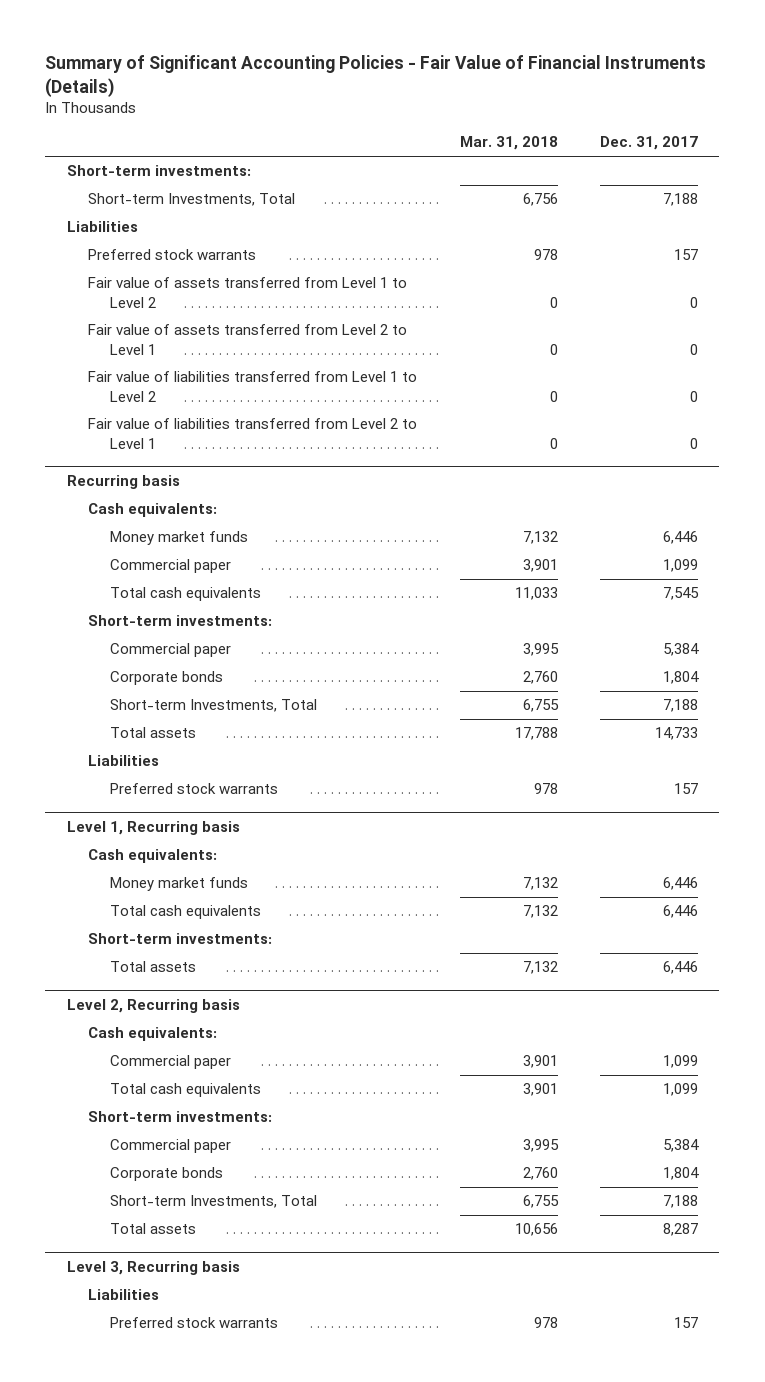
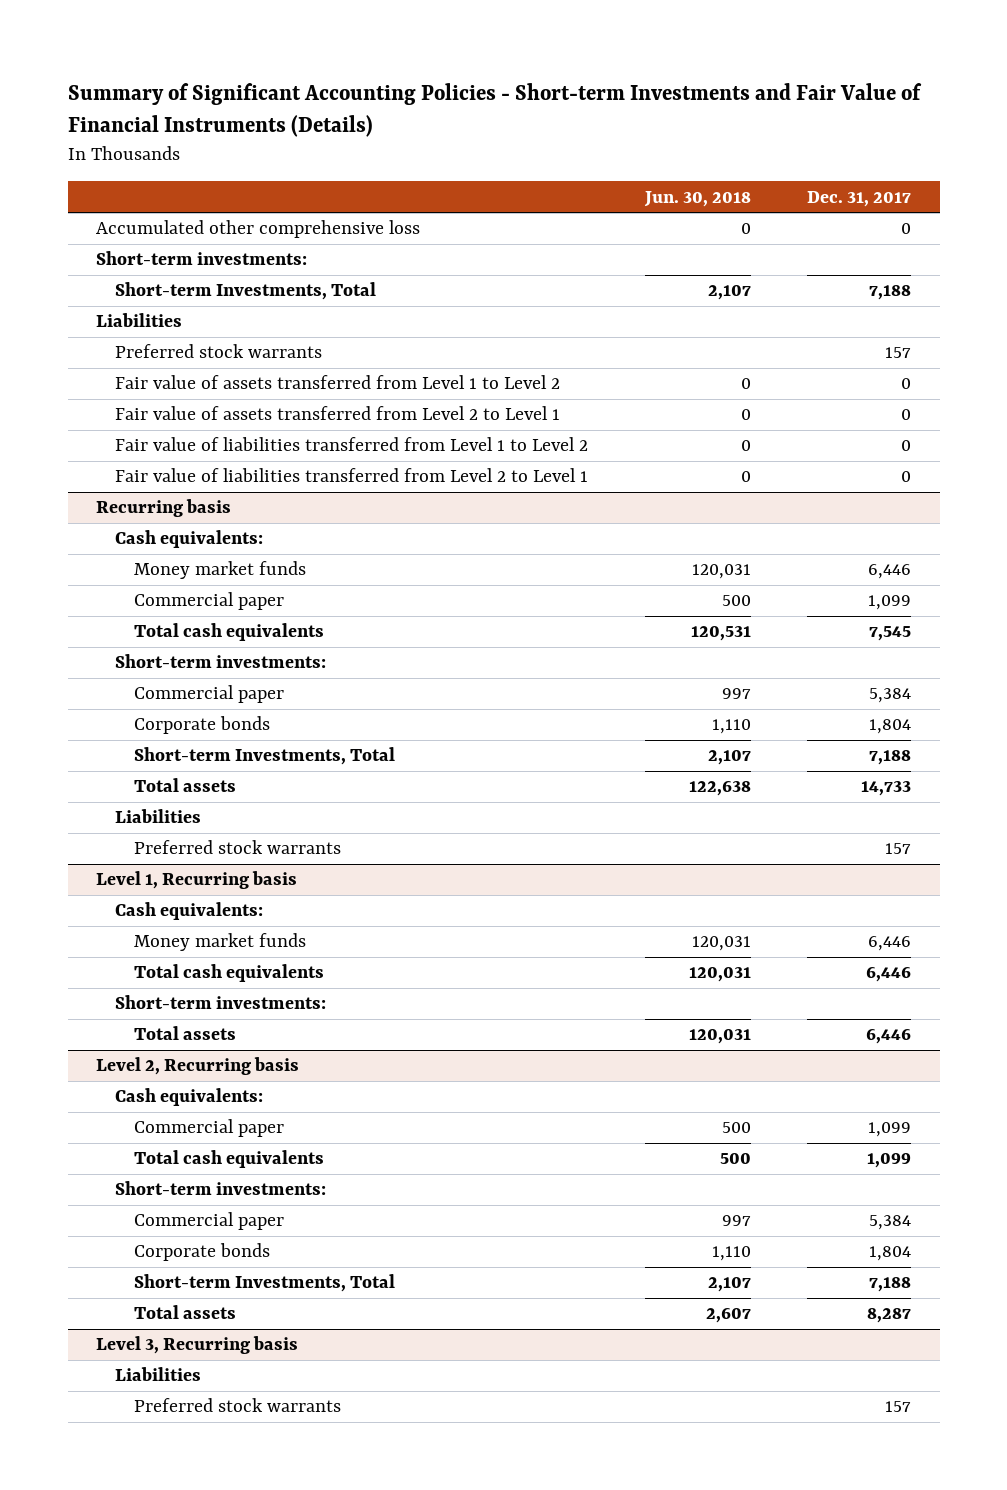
- Summary of Significant Accounting Policies - Fair Value of Financial Instruments (Details)
+ Summary of Significant Accounting Policies - Short-term Investments and Fair Value of Financial Instruments (Details)
- | Mar. 31, 2018 | Dec. 31, 2017
+ | Jun. 30, 2018 | Dec. 31, 2017
+ Accumulated other comprehensive loss | 0 | 0

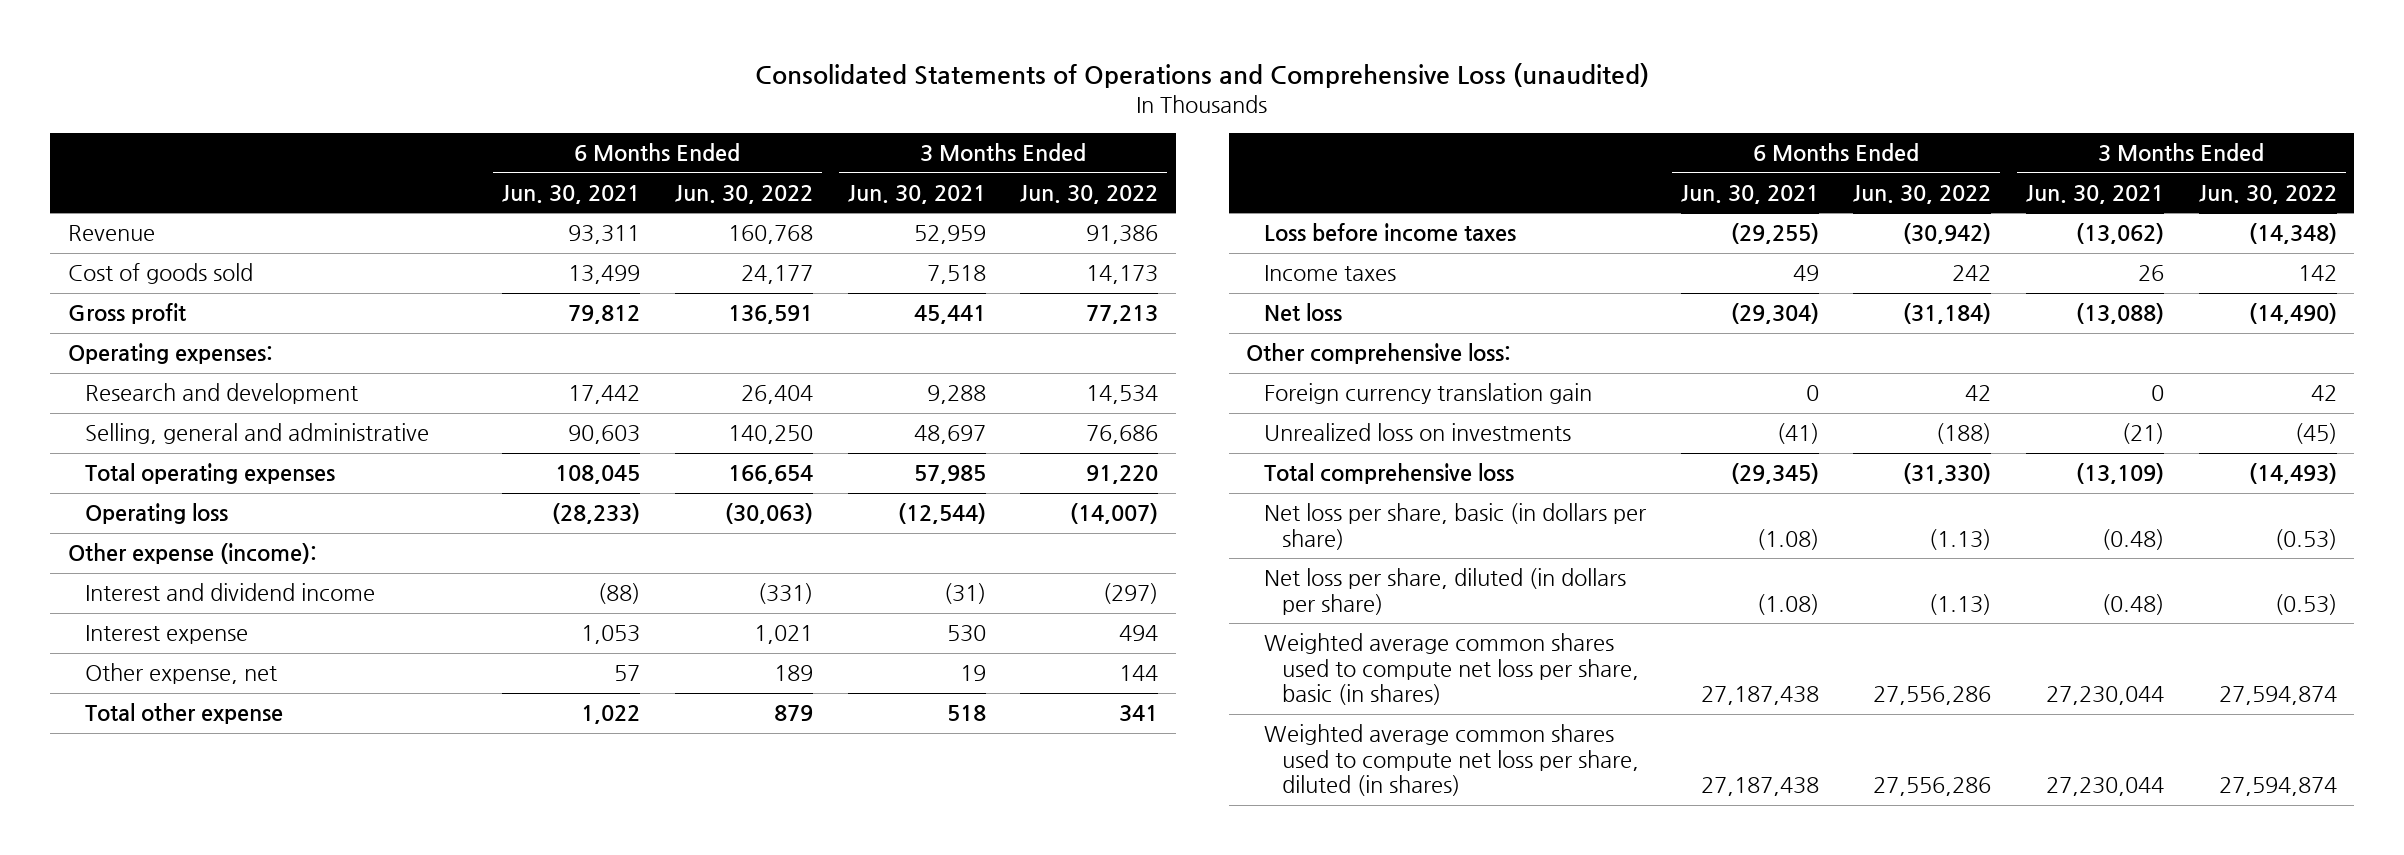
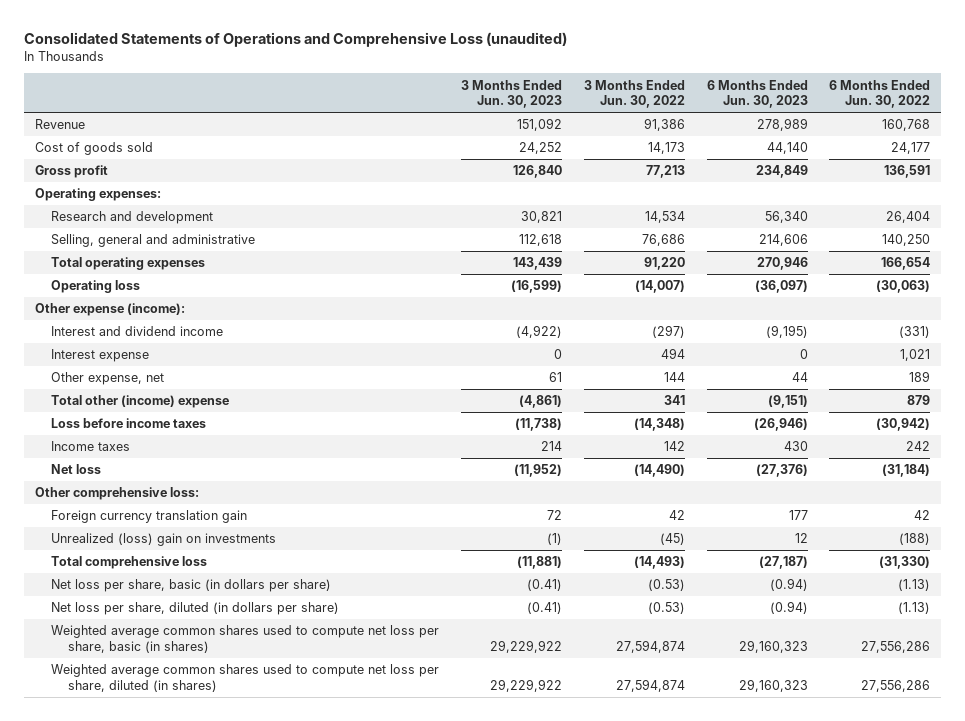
- | 6 Months Ended Jun. 30, 2021 | 6 Months Ended Jun. 30, 2022 | 3 Months Ended Jun. 30, 2021 | 3 Months Ended Jun. 30, 2022
+ | 3 Months Ended Jun. 30, 2023 | 3 Months Ended Jun. 30, 2022 | 6 Months Ended Jun. 30, 2023 | 6 Months Ended Jun. 30, 2022
- Total other expense | 1,022 | 879 | 518 | 341
+ Total other (income) expense | (4,861) | 341 | (9,151) | 879
- Unrealized loss on investments | (41) | (188) | (21) | (45)
+ Unrealized (loss) gain on investments | (1) | (45) | 12 | (188)

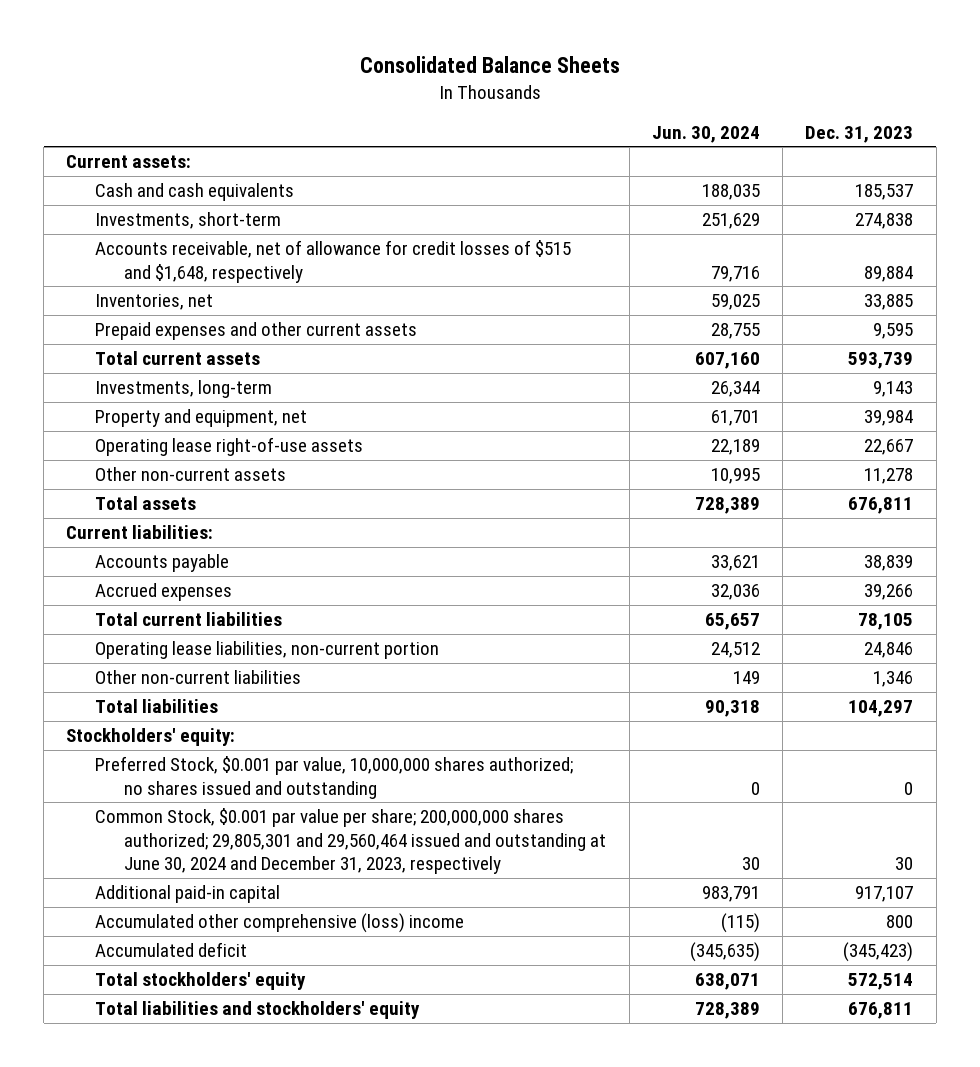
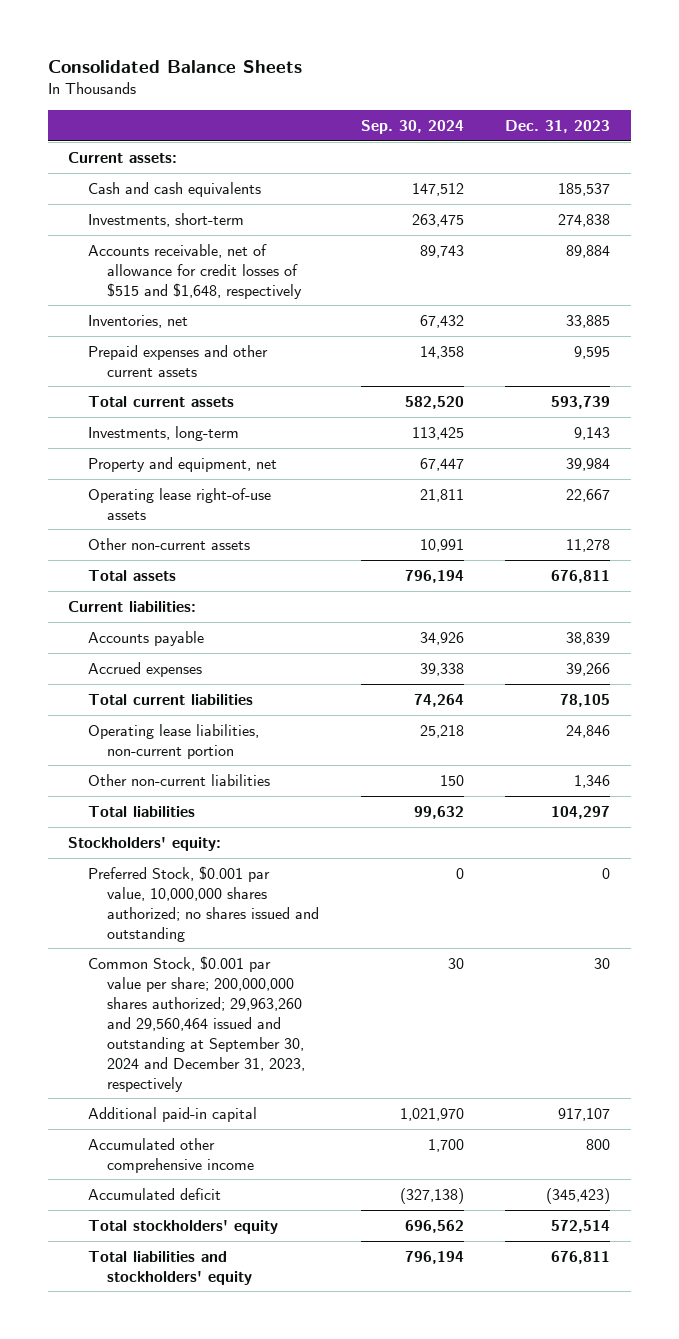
- | Jun. 30, 2024 | Dec. 31, 2023
+ | Sep. 30, 2024 | Dec. 31, 2023
- Common Stock, $0.001 par value per share; 200,000,000 shares authorized; 29,805,301 and 29,560,464 issued and outstanding at June 30, 2024 and December 31, 2023, respectively | 30 | 30
+ Common Stock, $0.001 par value per share; 200,000,000 shares authorized; 29,963,260 and 29,560,464 issued and outstanding at September 30, 2024 and December 31, 2023, respectively | 30 | 30
- Accumulated other comprehensive (loss) income | (115) | 800
+ Accumulated other comprehensive income | 1,700 | 800

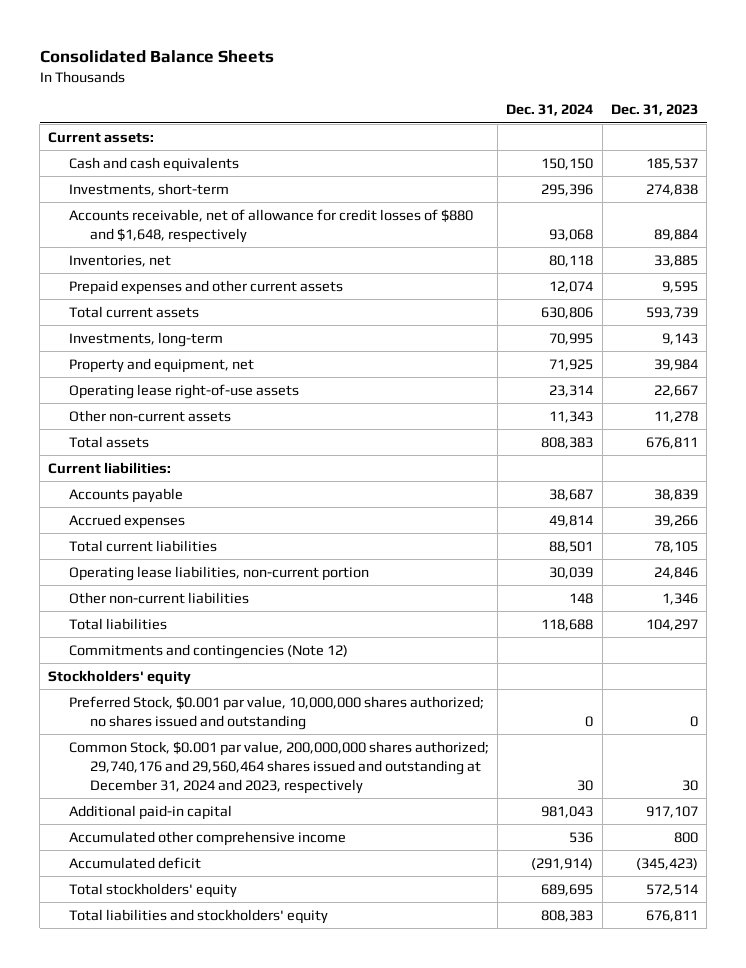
- | Sep. 30, 2024 | Dec. 31, 2023
+ | Dec. 31, 2024 | Dec. 31, 2023
- Accounts receivable, net of allowance for credit losses of $515 and $1,648, respectively | 89,743 | 89,884
+ Accounts receivable, net of allowance for credit losses of $880 and $1,648, respectively | 93,068 | 89,884
- Stockholders' equity:
+ Commitments and contingencies (Note 12)
+ Stockholders' equity
- Common Stock, $0.001 par value per share; 200,000,000 shares authorized; 29,963,260 and 29,560,464 issued and outstanding at September 30, 2024 and December 31, 2023, respectively | 30 | 30
+ Common Stock, $0.001 par value, 200,000,000 shares authorized; 29,740,176 and 29,560,464 shares issued and outstanding at December 31, 2024 and 2023, respectively | 30 | 30

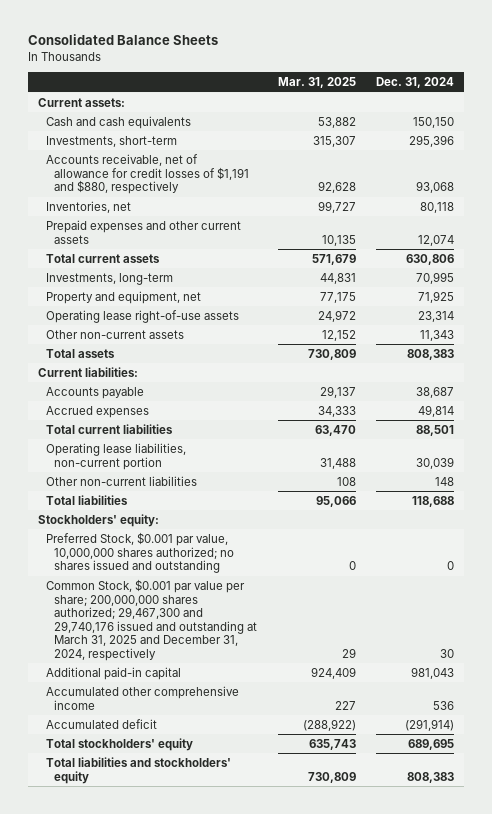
- | Dec. 31, 2024 | Dec. 31, 2023
+ | Mar. 31, 2025 | Dec. 31, 2024
- Accounts receivable, net of allowance for credit losses of $880 and $1,648, respectively | 93,068 | 89,884
+ Accounts receivable, net of allowance for credit losses of $1,191 and $880, respectively | 92,628 | 93,068
- Commitments and contingencies (Note 12)
- Stockholders' equity
+ Stockholders' equity:
- Common Stock, $0.001 par value, 200,000,000 shares authorized; 29,740,176 and 29,560,464 shares issued and outstanding at December 31, 2024 and 2023, respectively | 30 | 30
+ Common Stock, $0.001 par value per share; 200,000,000 shares authorized; 29,467,300 and 29,740,176 issued and outstanding at March 31, 2025 and December 31, 2024, respectively | 29 | 30

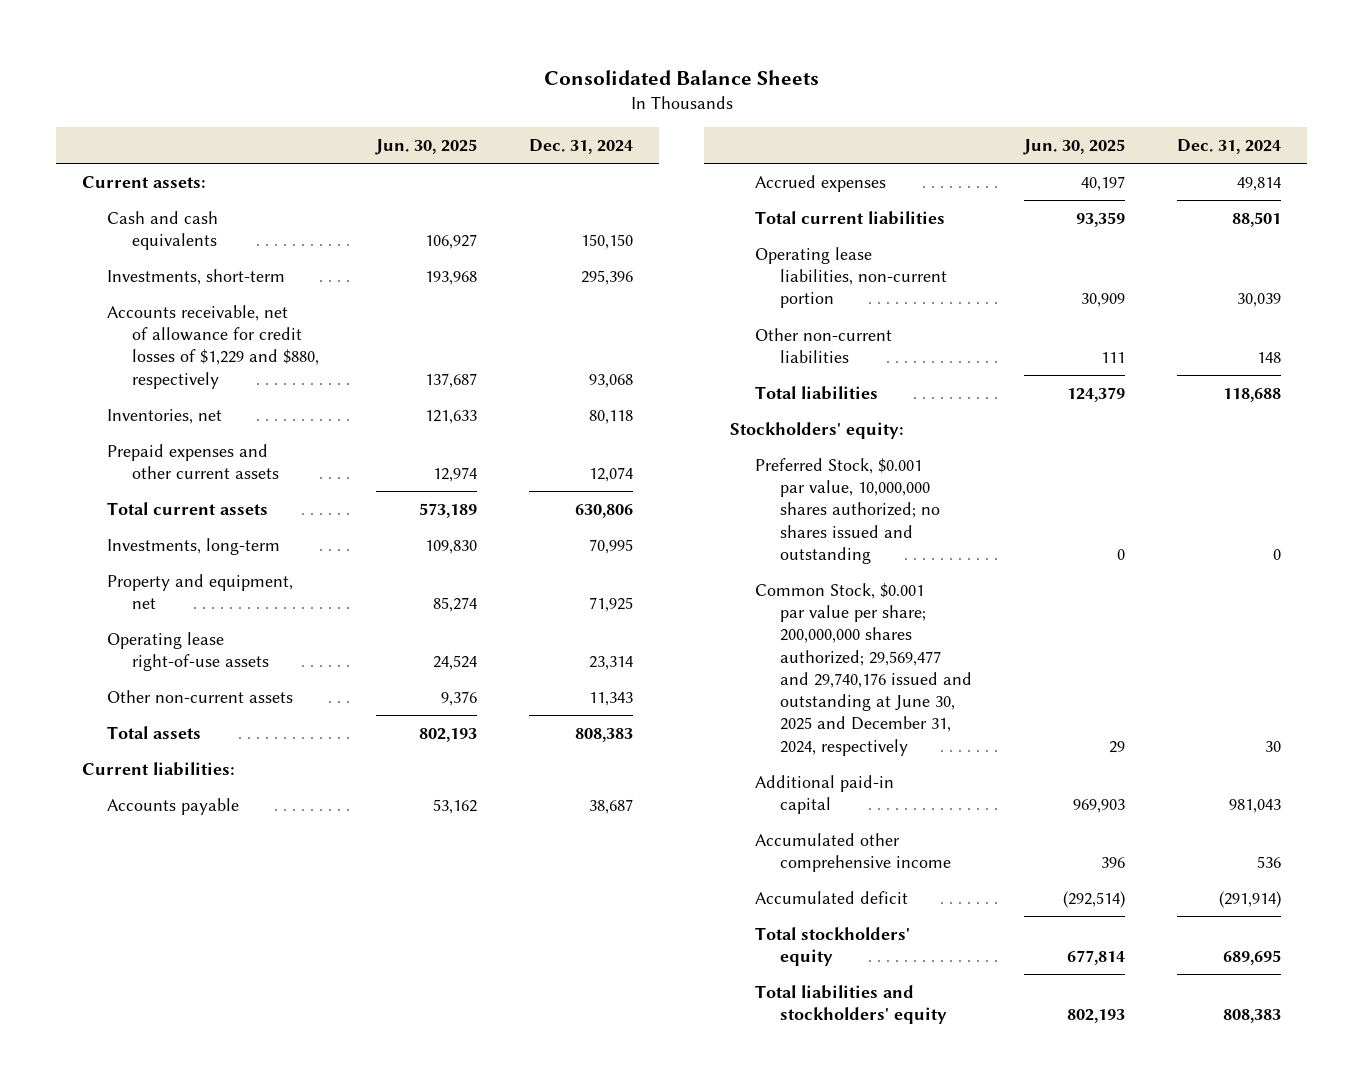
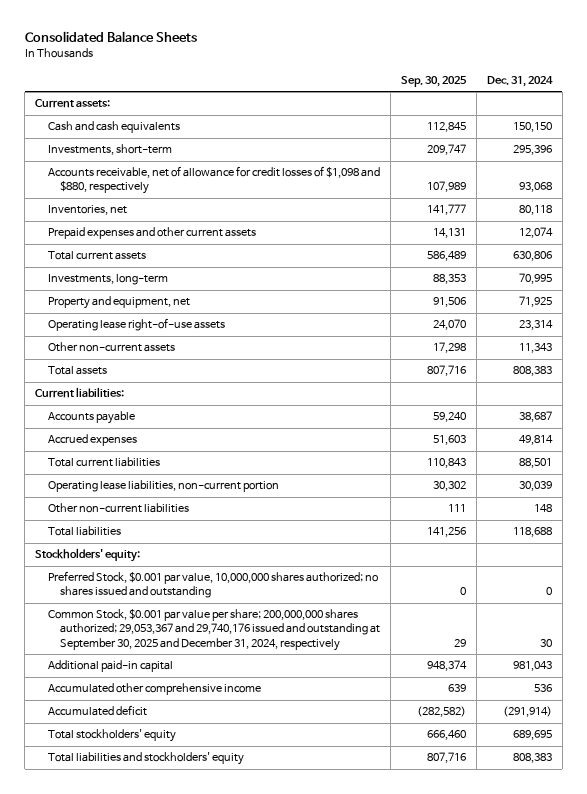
- | Jun. 30, 2025 | Dec. 31, 2024
+ | Sep. 30, 2025 | Dec. 31, 2024
- Accounts receivable, net of allowance for credit losses of $1,229 and $880, respectively | 137,687 | 93,068
+ Accounts receivable, net of allowance for credit losses of $1,098 and $880, respectively | 107,989 | 93,068
- Common Stock, $0.001 par value per share; 200,000,000 shares authorized; 29,569,477 and 29,740,176 issued and outstanding at June 30, 2025 and December 31, 2024, respectively | 29 | 30
+ Common Stock, $0.001 par value per share; 200,000,000 shares authorized; 29,053,367 and 29,740,176 issued and outstanding at September 30, 2025 and December 31, 2024, respectively | 29 | 30

